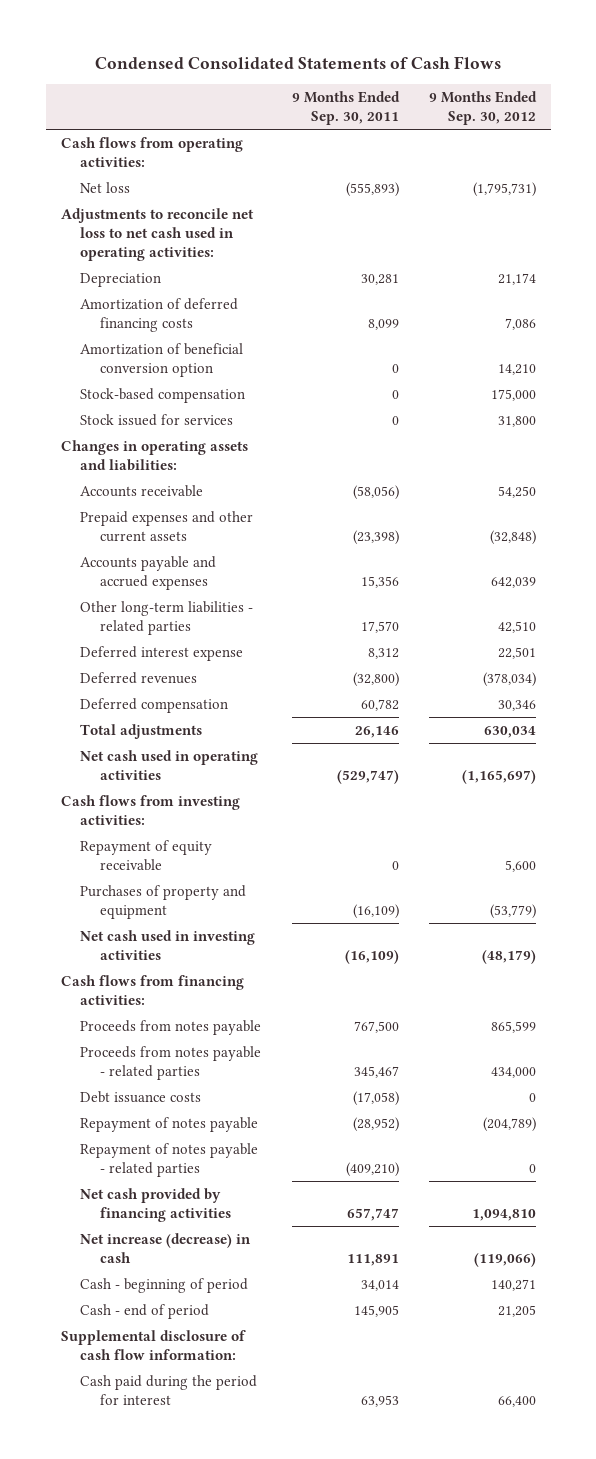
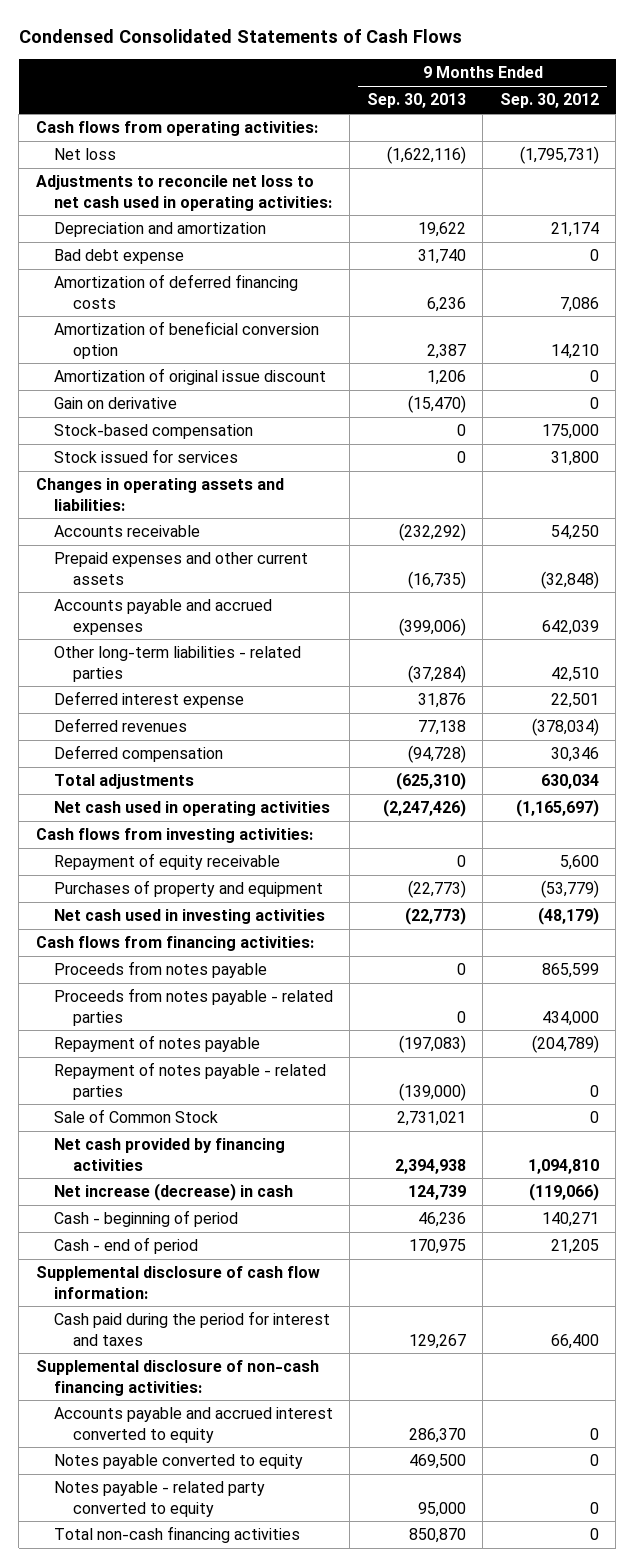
- | 9 Months Ended Sep. 30, 2011 | 9 Months Ended Sep. 30, 2012
+ | 9 Months Ended Sep. 30, 2013 | 9 Months Ended Sep. 30, 2012
- Depreciation | 30,281 | 21,174
+ Depreciation and amortization | 19,622 | 21,174
+ Bad debt expense | 31,740 | 0
+ Amortization of original issue discount | 1,206 | 0
+ Gain on derivative | (15,470) | 0
- Debt issuance costs | (17,058) | 0
+ Sale of Common Stock | 2,731,021 | 0
- Cash paid during the period for interest | 63,953 | 66,400
+ Cash paid during the period for interest and taxes | 129,267 | 66,400
+ Supplemental disclosure of non-cash financing activities:
+ Accounts payable and accrued interest converted to equity | 286,370 | 0
+ Notes payable converted to equity | 469,500 | 0
+ Notes payable - related party converted to equity | 95,000 | 0
+ Total non-cash financing activities | 850,870 | 0

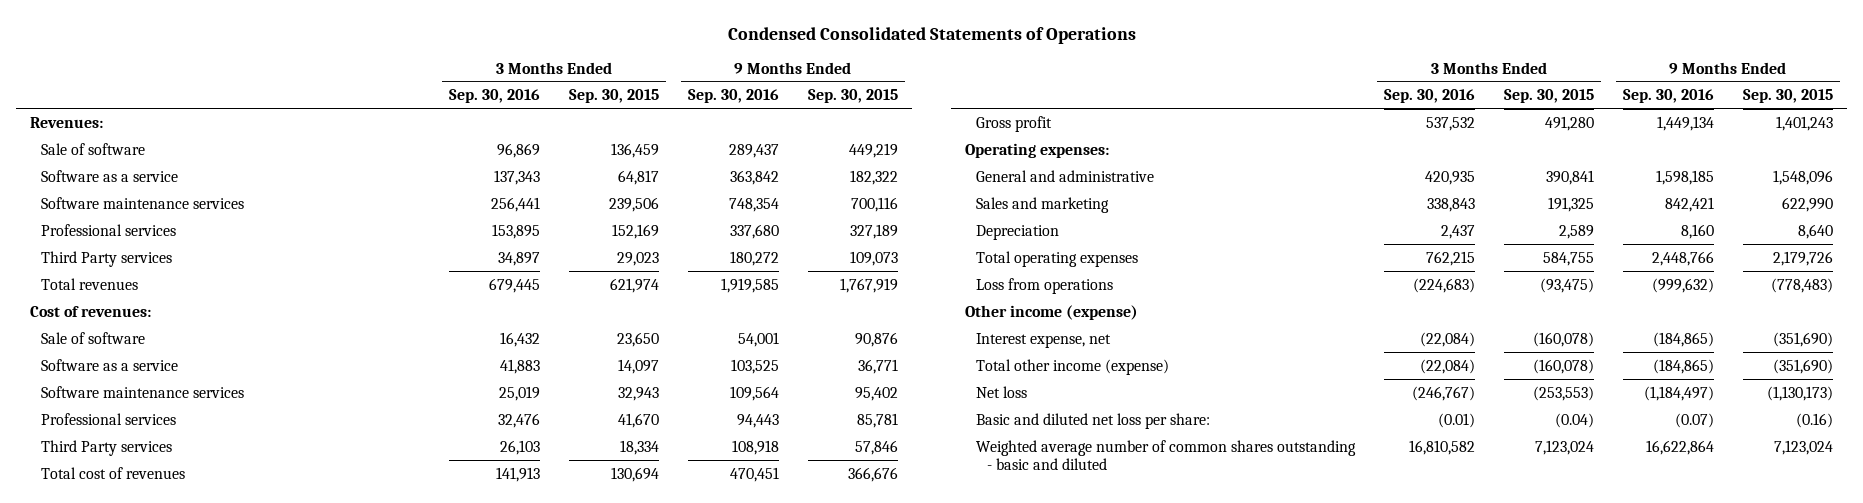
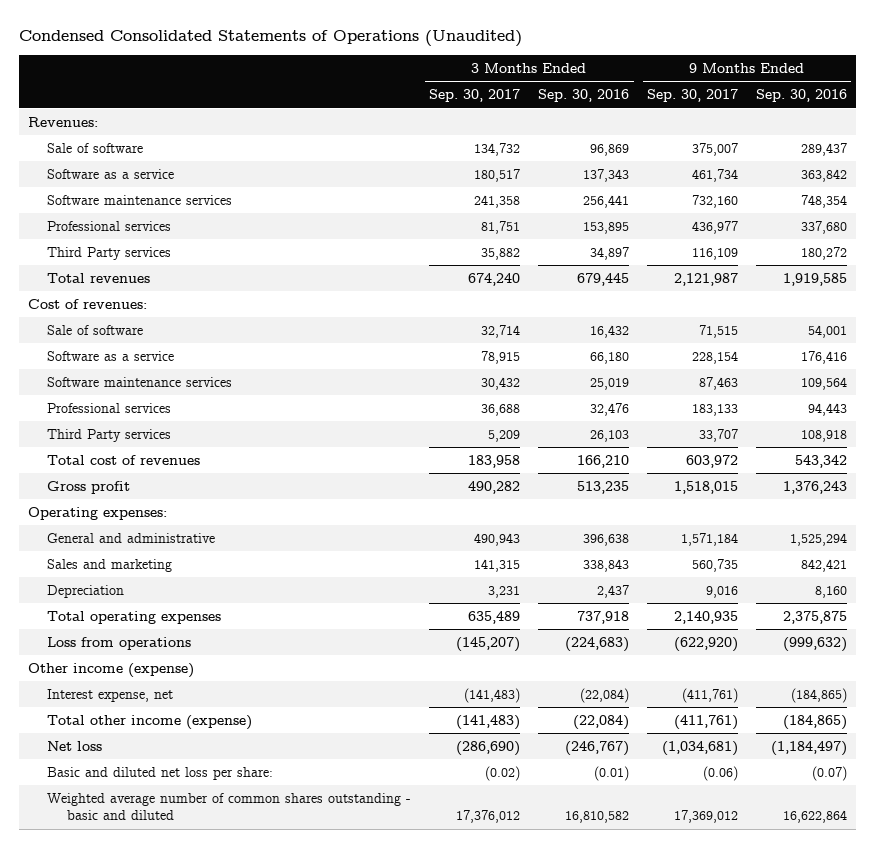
- Condensed Consolidated Statements of Operations
+ Condensed Consolidated Statements of Operations (Unaudited)
- | 3 Months Ended Sep. 30, 2016 | 3 Months Ended Sep. 30, 2015 | 9 Months Ended Sep. 30, 2016 | 9 Months Ended Sep. 30, 2015
+ | 3 Months Ended Sep. 30, 2017 | 3 Months Ended Sep. 30, 2016 | 9 Months Ended Sep. 30, 2017 | 9 Months Ended Sep. 30, 2016
- Software as a service | 41,883 | 14,097 | 103,525 | 36,771
+ Software as a service | 78,915 | 66,180 | 228,154 | 176,416
- Total cost of revenues | 141,913 | 130,694 | 470,451 | 366,676
- Gross profit | 537,532 | 491,280 | 1,449,134 | 1,401,243
+ Total cost of revenues | 183,958 | 166,210 | 603,972 | 543,342
+ Gross profit | 490,282 | 513,235 | 1,518,015 | 1,376,243
- General and administrative | 420,935 | 390,841 | 1,598,185 | 1,548,096
+ General and administrative | 490,943 | 396,638 | 1,571,184 | 1,525,294
- Total operating expenses | 762,215 | 584,755 | 2,448,766 | 2,179,726
+ Total operating expenses | 635,489 | 737,918 | 2,140,935 | 2,375,875

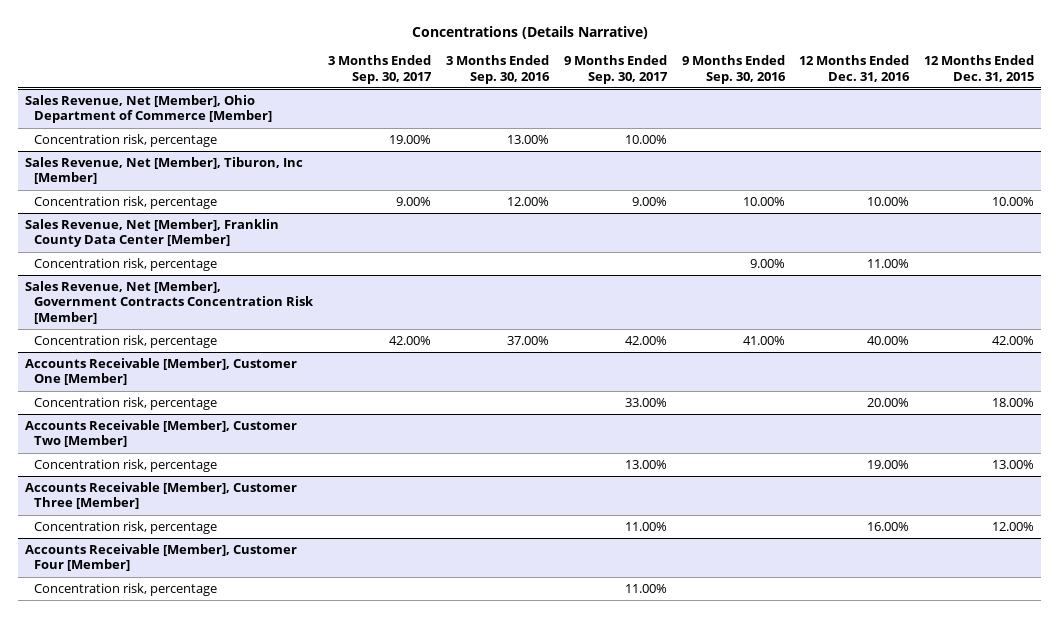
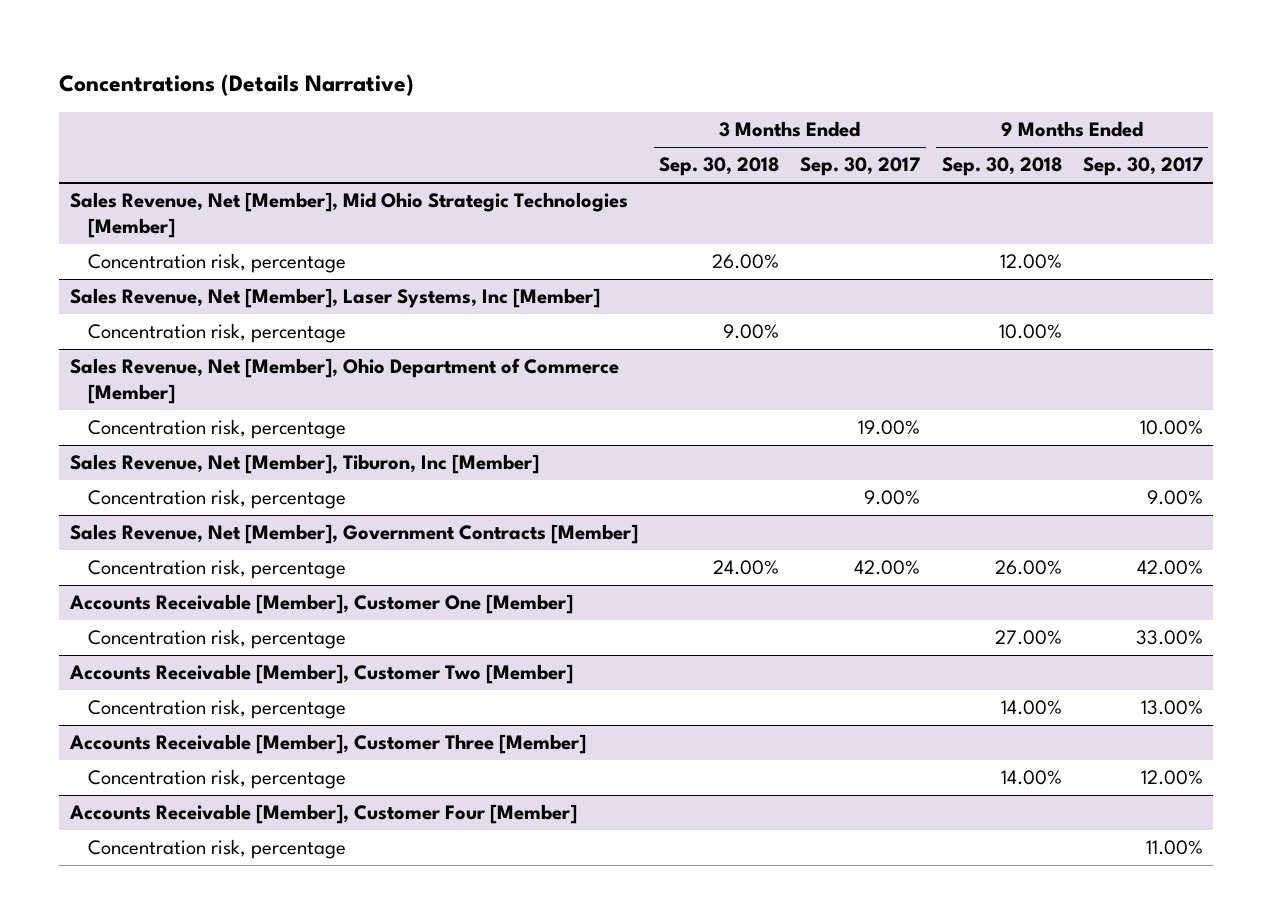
- | 3 Months Ended Sep. 30, 2017 | 3 Months Ended Sep. 30, 2016 | 9 Months Ended Sep. 30, 2017 | 9 Months Ended Sep. 30, 2016 | 12 Months Ended Dec. 31, 2016 | 12 Months Ended Dec. 31, 2015
+ | 3 Months Ended Sep. 30, 2018 | 3 Months Ended Sep. 30, 2017 | 9 Months Ended Sep. 30, 2018 | 9 Months Ended Sep. 30, 2017
+ Sales Revenue, Net [Member], Mid Ohio Strategic Technologies [Member]
+ Concentration risk, percentage | 26.00% | | 12.00% |
+ Sales Revenue, Net [Member], Laser Systems, Inc [Member]
+ Concentration risk, percentage | 9.00% | | 10.00% |
- Sales Revenue, Net [Member], Franklin County Data Center [Member]
- Concentration risk, percentage | | | | 9.00% | 11.00% |
- Sales Revenue, Net [Member], Government Contracts Concentration Risk [Member]
+ Sales Revenue, Net [Member], Government Contracts [Member]
@ Accounts Receivable [Member], Customer Three [Member]
- Concentration risk, percentage | | | 11.00% | | 16.00% | 12.00%
+ Concentration risk, percentage | | | 14.00% | 12.00%

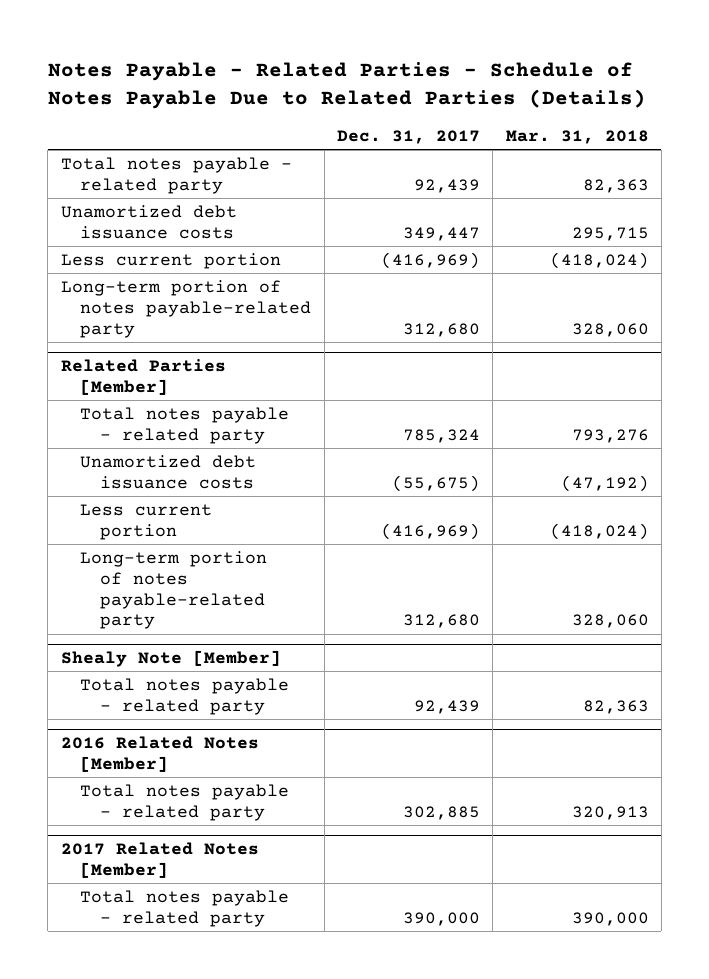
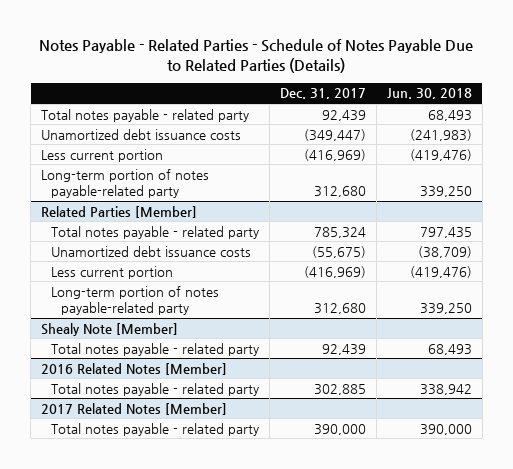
- | Dec. 31, 2017 | Mar. 31, 2018
+ | Dec. 31, 2017 | Jun. 30, 2018
- Unamortized debt issuance costs | 349,447 | 295,715
+ Unamortized debt issuance costs | (349,447) | (241,983)

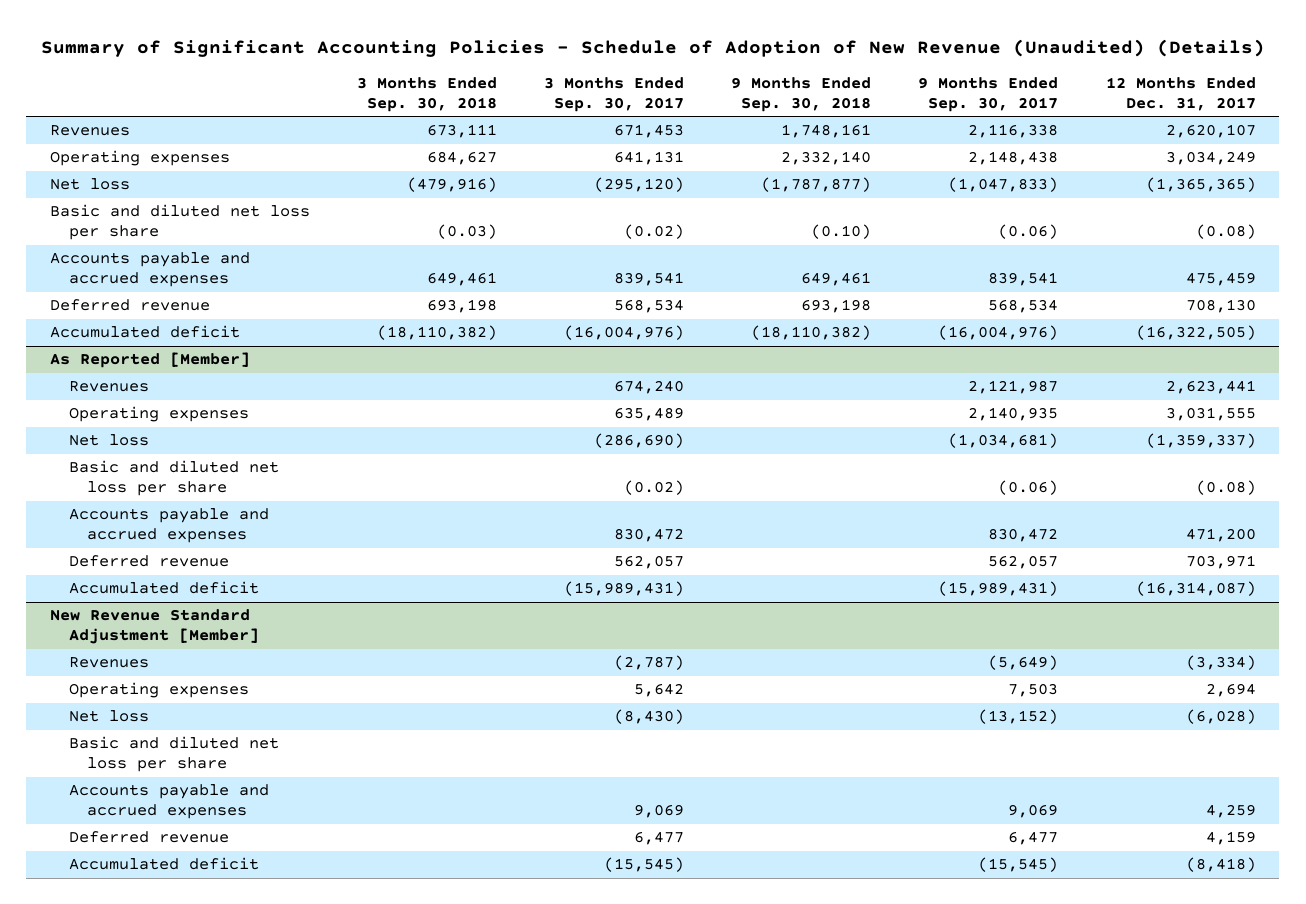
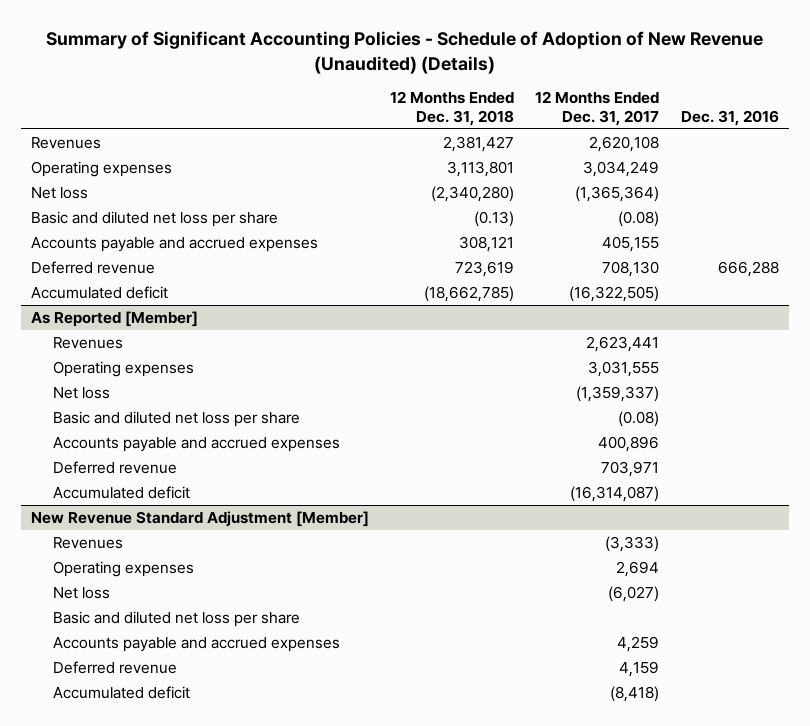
- | 3 Months Ended Sep. 30, 2018 | 3 Months Ended Sep. 30, 2017 | 9 Months Ended Sep. 30, 2018 | 9 Months Ended Sep. 30, 2017 | 12 Months Ended Dec. 31, 2017
+ | 12 Months Ended Dec. 31, 2018 | 12 Months Ended Dec. 31, 2017 | Dec. 31, 2016
- Revenues | 673,111 | 671,453 | 1,748,161 | 2,116,338 | 2,620,107
+ Revenues | 2,381,427 | 2,620,108 |
- Net loss | (479,916) | (295,120) | (1,787,877) | (1,047,833) | (1,365,365)
+ Net loss | (2,340,280) | (1,365,364) |
- Accounts payable and accrued expenses | 649,461 | 839,541 | 649,461 | 839,541 | 475,459
+ Accounts payable and accrued expenses | 308,121 | 405,155 |
@ As Reported [Member]
- Accounts payable and accrued expenses | | 830,472 | | 830,472 | 471,200
+ Accounts payable and accrued expenses | | 400,896 |
@ New Revenue Standard Adjustment [Member]
- Revenues | | (2,787) | | (5,649) | (3,334)
+ Revenues | | (3,333) |
- Net loss | | (8,430) | | (13,152) | (6,028)
+ Net loss | | (6,027) |

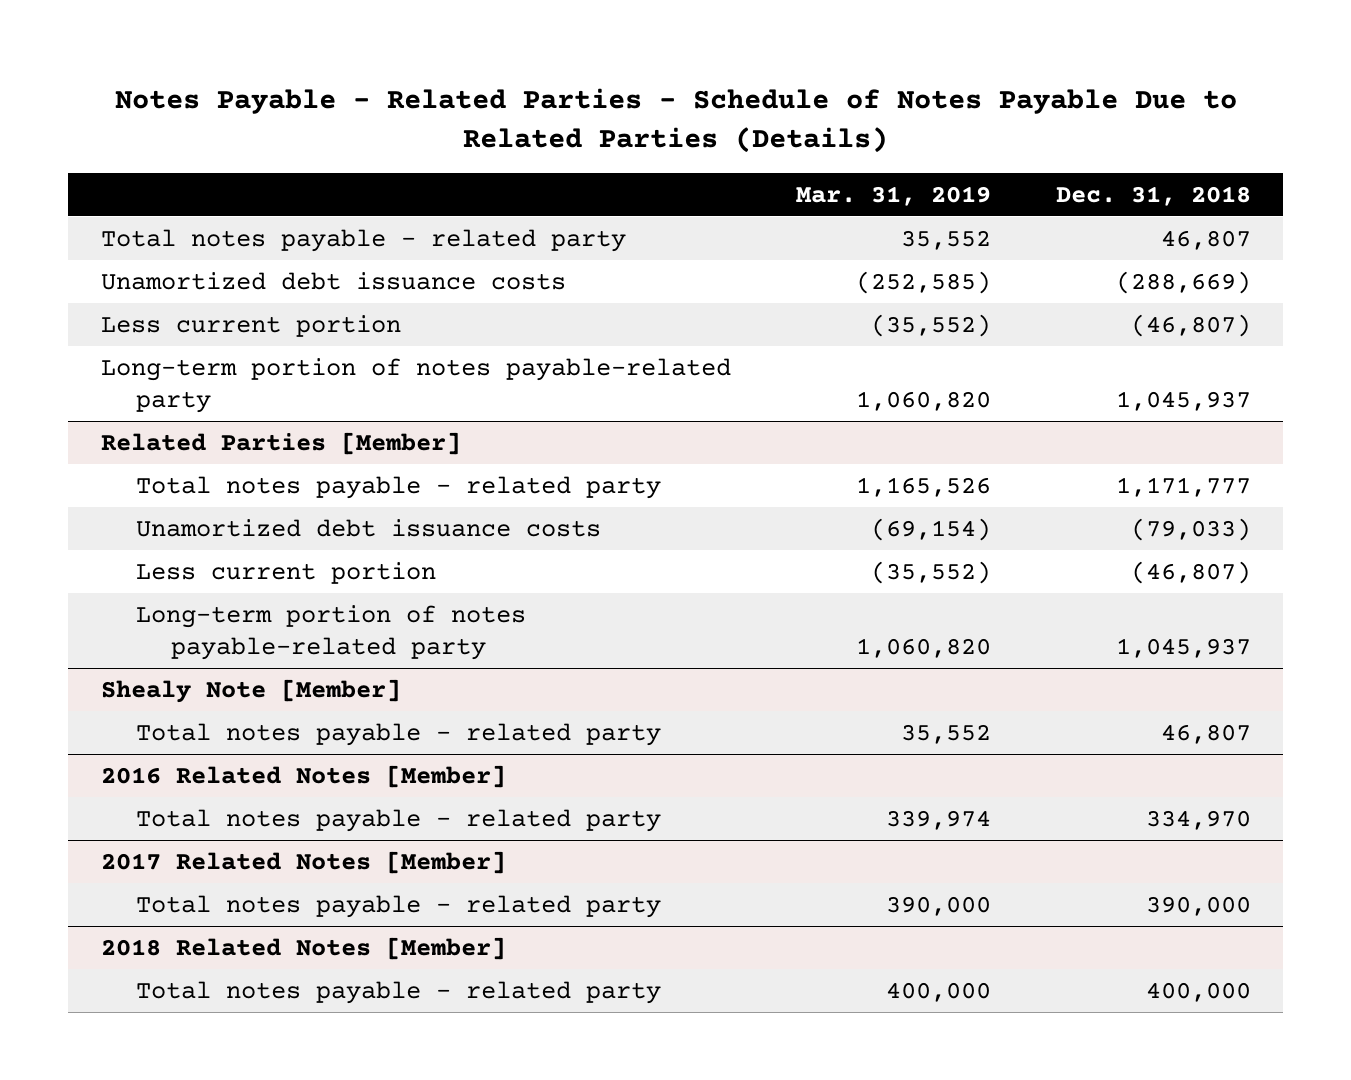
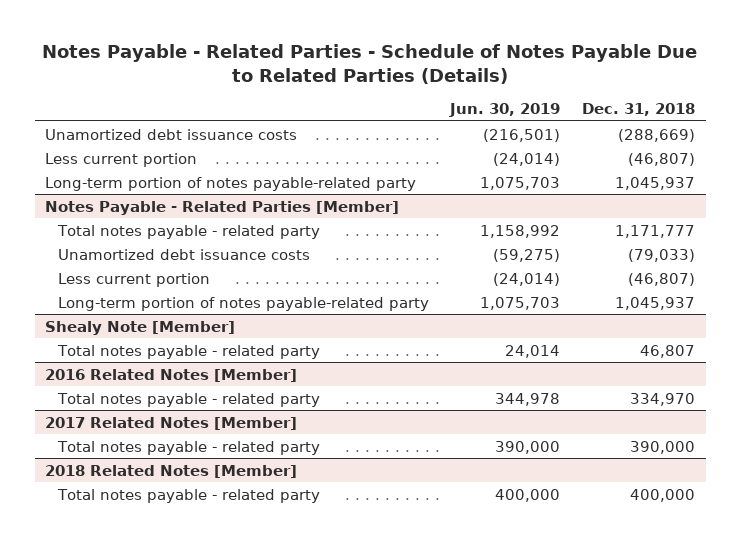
- | Mar. 31, 2019 | Dec. 31, 2018
+ | Jun. 30, 2019 | Dec. 31, 2018
- Total notes payable - related party | 35,552 | 46,807
- Related Parties [Member]
+ Notes Payable - Related Parties [Member]

